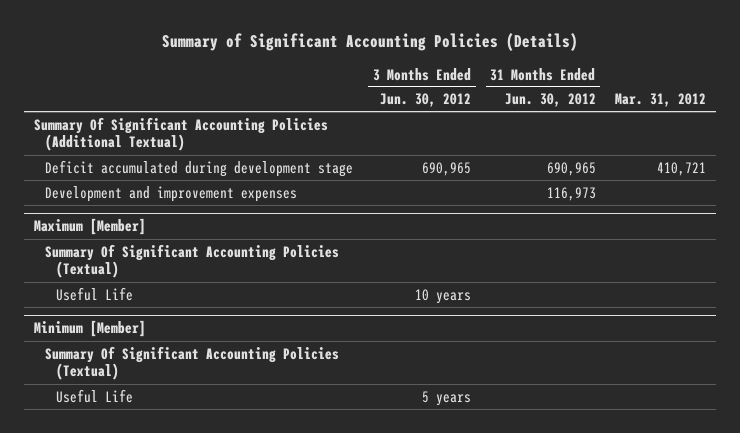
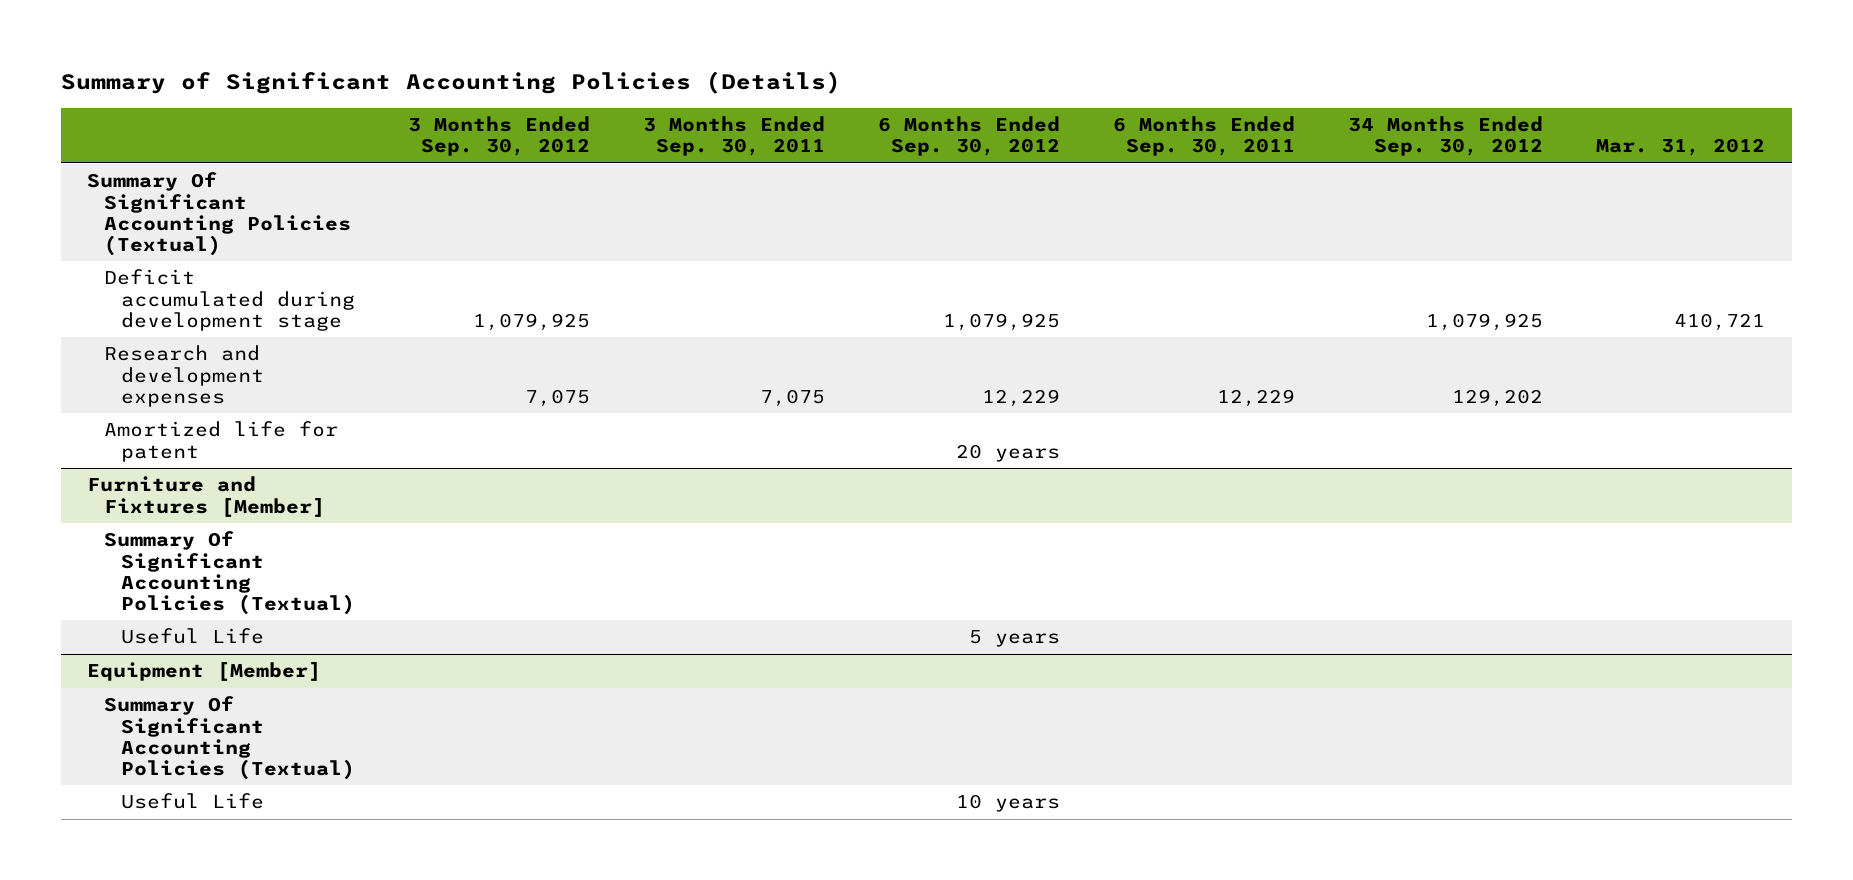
- | 3 Months Ended Jun. 30, 2012 | 31 Months Ended Jun. 30, 2012 | Mar. 31, 2012
+ | 3 Months Ended Sep. 30, 2012 | 3 Months Ended Sep. 30, 2011 | 6 Months Ended Sep. 30, 2012 | 6 Months Ended Sep. 30, 2011 | 34 Months Ended Sep. 30, 2012 | Mar. 31, 2012
- Summary Of Significant Accounting Policies (Additional Textual)
+ Summary Of Significant Accounting Policies (Textual)
- Development and improvement expenses | | 116,973 |
- Maximum [Member]
- Summary Of Significant Accounting Policies (Textual)
- Useful Life | 10 years | |
- Minimum [Member]
- Summary Of Significant Accounting Policies (Textual)
- Useful Life | 5 years | |
+ Research and development expenses | 7,075 | 7,075 | 12,229 | 12,229 | 129,202 |
+ Amortized life for patent | | | 20 years | | |
+ Furniture and Fixtures [Member]
+ Summary Of Significant Accounting Policies (Textual)
+ Useful Life | | | 5 years | | |
+ Equipment [Member]
+ Summary Of Significant Accounting Policies (Textual)
+ Useful Life | | | 10 years | | |

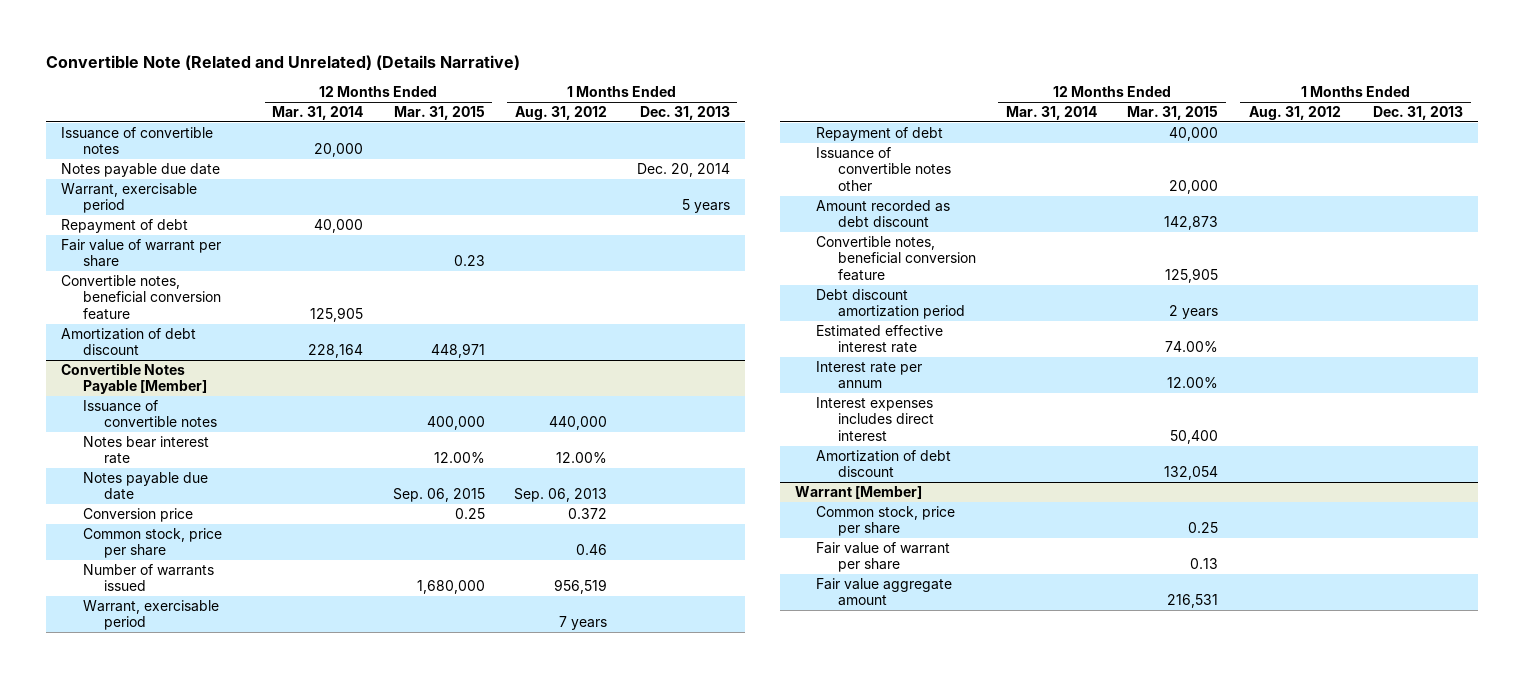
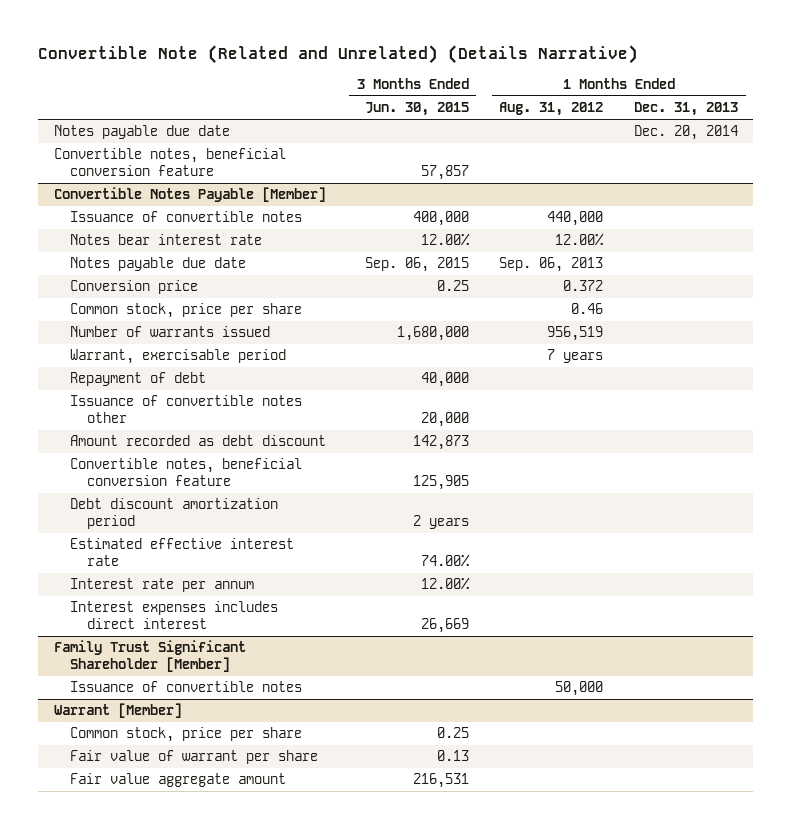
- | 12 Months Ended Mar. 31, 2014 | 12 Months Ended Mar. 31, 2015 | 1 Months Ended Aug. 31, 2012 | 1 Months Ended Dec. 31, 2013
+ | 3 Months Ended Jun. 30, 2015 | 1 Months Ended Aug. 31, 2012 | 1 Months Ended Dec. 31, 2013
- Issuance of convertible notes | 20,000 | | |
- Warrant, exercisable period | | | | 5 years
- Repayment of debt | 40,000 | | |
- Fair value of warrant per share | | 0.23 | |
- Amortization of debt discount | 228,164 | 448,971 | |
@ Convertible Notes Payable [Member]
- Amortization of debt discount | | 132,054 | |
+ Family Trust Significant Shareholder [Member]
+ Issuance of convertible notes | | 50,000 |

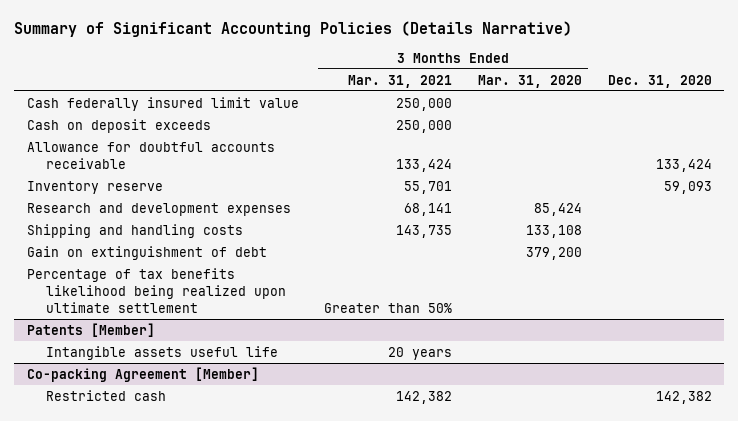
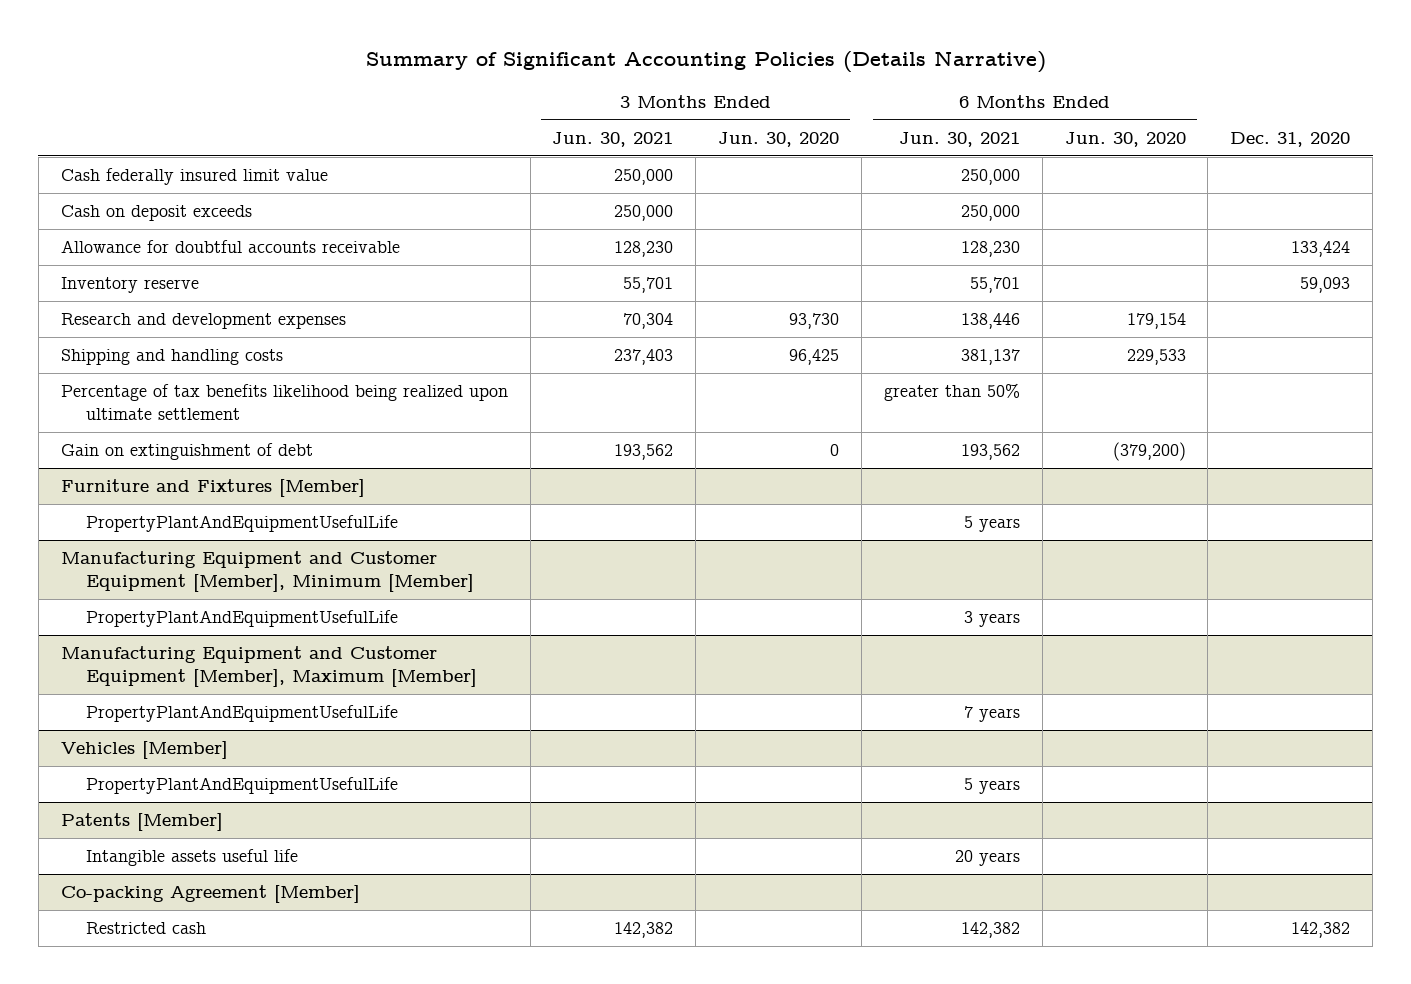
- | 3 Months Ended Mar. 31, 2021 | 3 Months Ended Mar. 31, 2020 | Dec. 31, 2020
+ | 3 Months Ended Jun. 30, 2021 | 3 Months Ended Jun. 30, 2020 | 6 Months Ended Jun. 30, 2021 | 6 Months Ended Jun. 30, 2020 | Dec. 31, 2020
moved down: Gain on extinguishment of debt | 193,562 | 0 | 193,562 | (379,200) |
+ Furniture and Fixtures [Member]
+ PropertyPlantAndEquipmentUsefulLife | | | 5 years | |
+ Manufacturing Equipment and Customer Equipment [Member], Minimum [Member]
+ PropertyPlantAndEquipmentUsefulLife | | | 3 years | |
+ Manufacturing Equipment and Customer Equipment [Member], Maximum [Member]
+ PropertyPlantAndEquipmentUsefulLife | | | 7 years | |
+ Vehicles [Member]
+ PropertyPlantAndEquipmentUsefulLife | | | 5 years | |

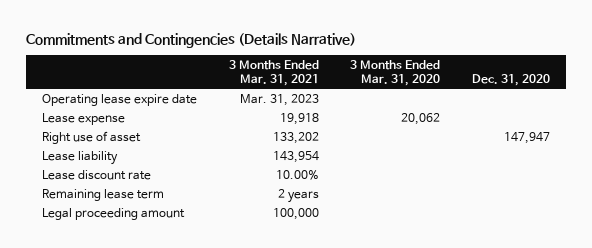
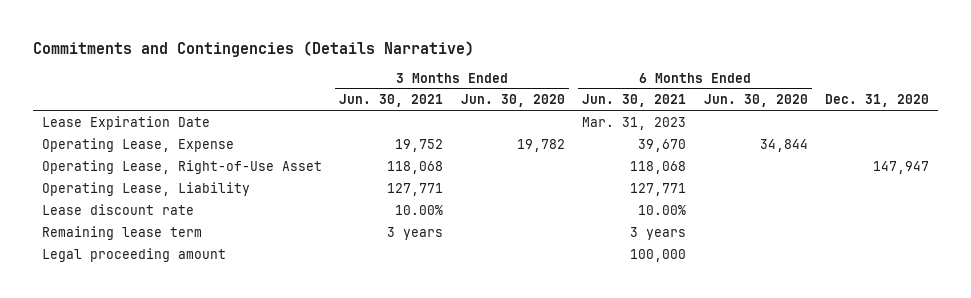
- | 3 Months Ended Mar. 31, 2021 | 3 Months Ended Mar. 31, 2020 | Dec. 31, 2020
+ | 3 Months Ended Jun. 30, 2021 | 3 Months Ended Jun. 30, 2020 | 6 Months Ended Jun. 30, 2021 | 6 Months Ended Jun. 30, 2020 | Dec. 31, 2020
- Operating lease expire date | Mar. 31, 2023 | |
- Lease expense | 19,918 | 20,062 |
- Right use of asset | 133,202 | | 147,947
- Lease liability | 143,954 | |
+ Lease Expiration Date | | | Mar. 31, 2023 | |
+ Operating Lease, Expense | 19,752 | 19,782 | 39,670 | 34,844 |
+ Operating Lease, Right-of-Use Asset | 118,068 | | 118,068 | | 147,947
+ Operating Lease, Liability | 127,771 | | 127,771 | |

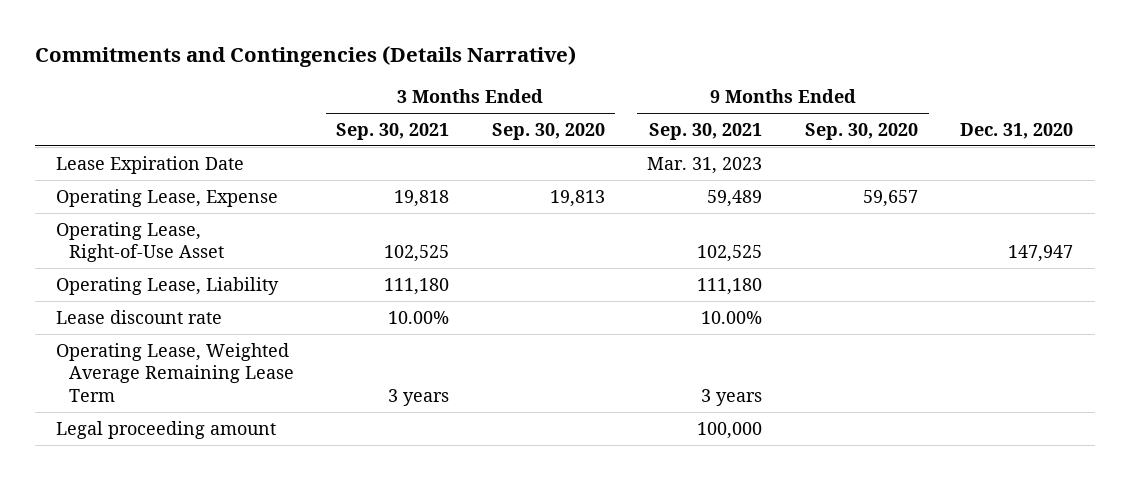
- | 3 Months Ended Jun. 30, 2021 | 3 Months Ended Jun. 30, 2020 | 6 Months Ended Jun. 30, 2021 | 6 Months Ended Jun. 30, 2020 | Dec. 31, 2020
+ | 3 Months Ended Sep. 30, 2021 | 3 Months Ended Sep. 30, 2020 | 9 Months Ended Sep. 30, 2021 | 9 Months Ended Sep. 30, 2020 | Dec. 31, 2020
- Remaining lease term | 3 years | | 3 years | |
+ Operating Lease, Weighted Average Remaining Lease Term | 3 years | | 3 years | |

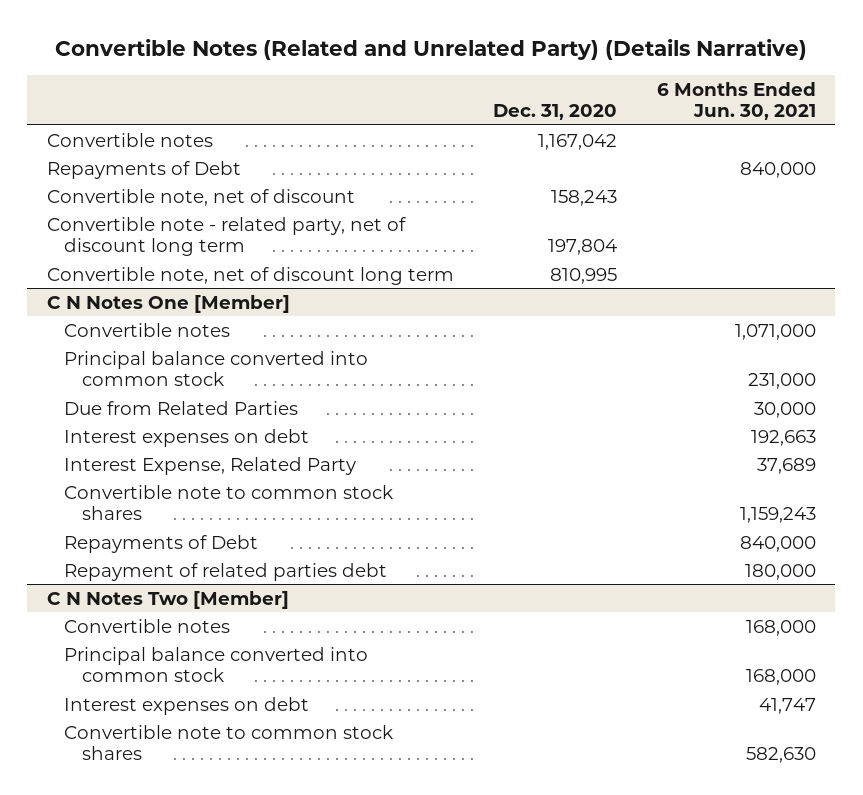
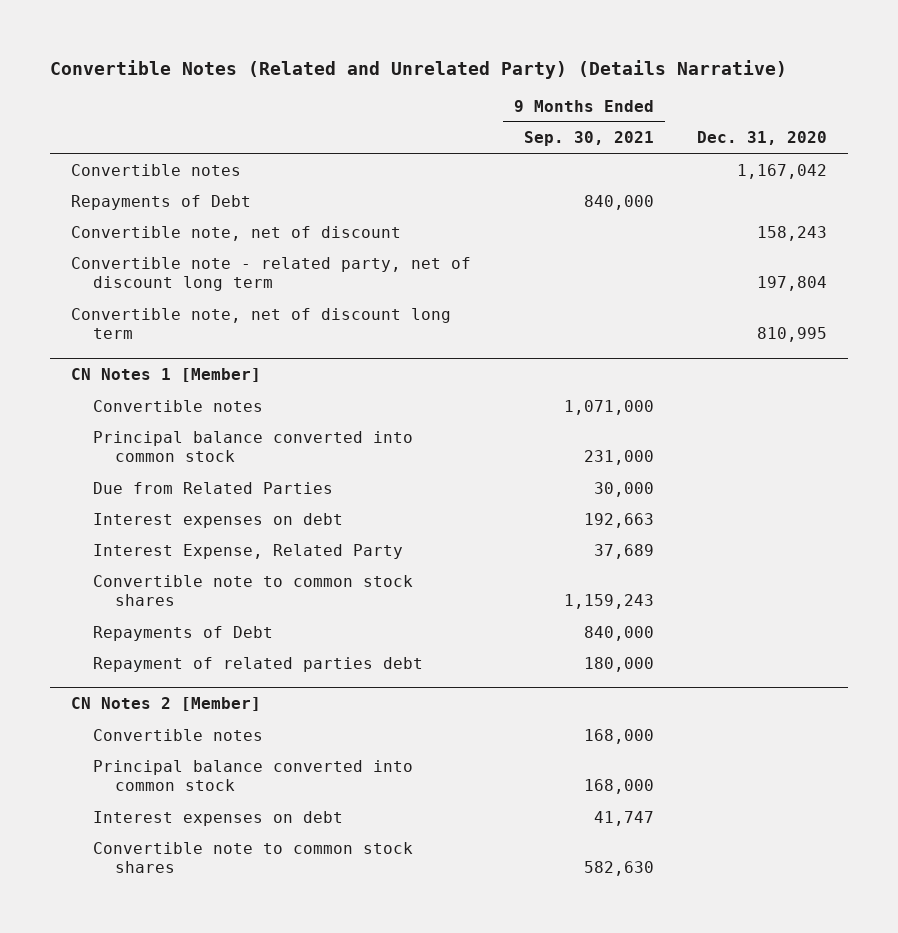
- | Dec. 31, 2020 | 6 Months Ended Jun. 30, 2021
+ | 9 Months Ended Sep. 30, 2021 | Dec. 31, 2020
- C N Notes One [Member]
+ CN Notes 1 [Member]
- C N Notes Two [Member]
+ CN Notes 2 [Member]

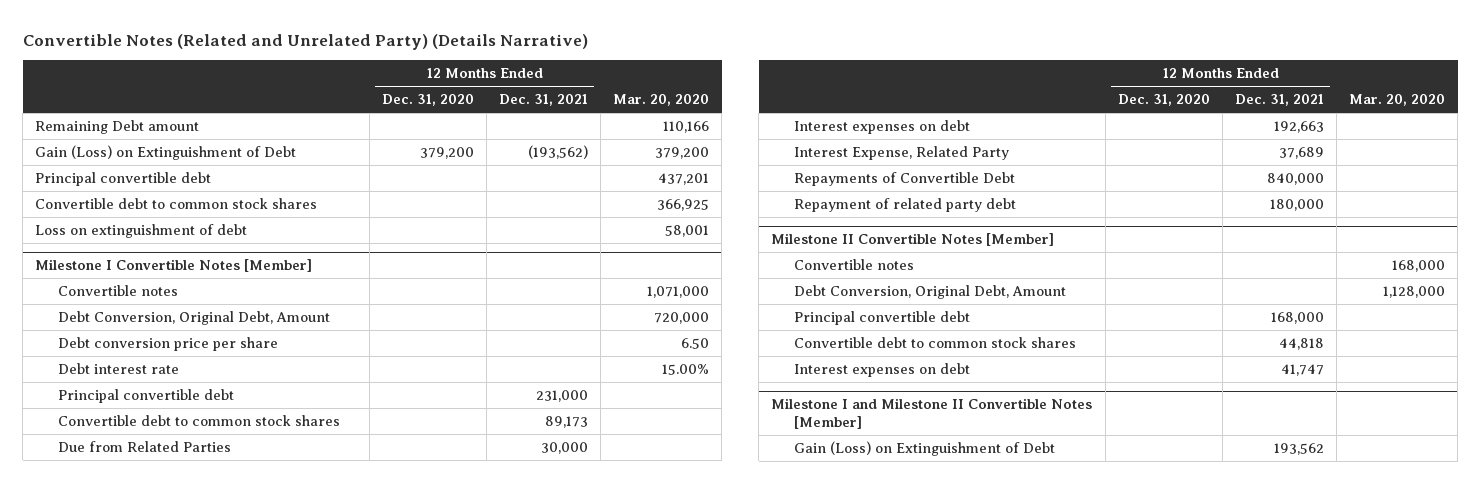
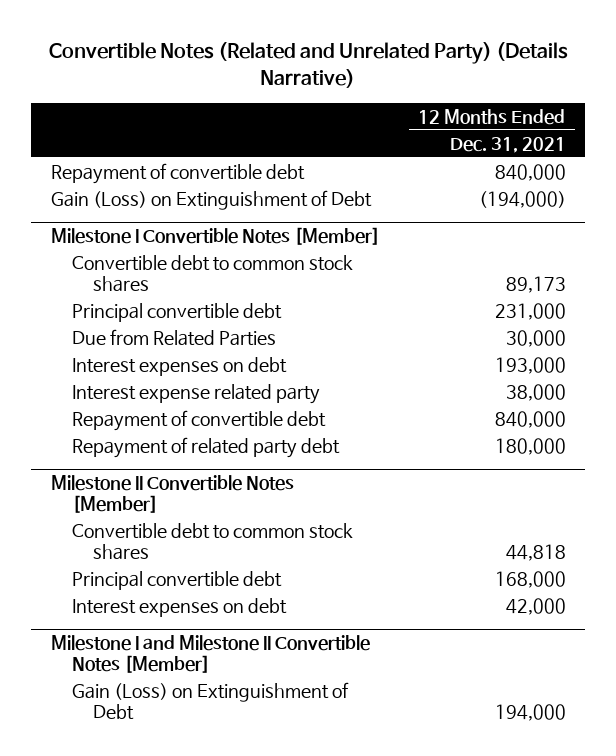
- | 12 Months Ended Dec. 31, 2020 | 12 Months Ended Dec. 31, 2021 | Mar. 20, 2020
+ | 12 Months Ended Dec. 31, 2021
- Remaining Debt amount | | | 110,166
- Gain (Loss) on Extinguishment of Debt | 379,200 | (193,562) | 379,200
- Principal convertible debt | | | 437,201
- Convertible debt to common stock shares | | | 366,925
- Loss on extinguishment of debt | | | 58,001
+ Repayment of convertible debt | 840,000
+ Gain (Loss) on Extinguishment of Debt | (194,000)
@ Milestone I Convertible Notes [Member]
- Convertible notes | | | 1,071,000
- Debt Conversion, Original Debt, Amount | | | 720,000
- Debt conversion price per share | | | 6.50
- Debt interest rate | | | 15.00%
moved down: Principal convertible debt | 231,000
- Interest expenses on debt | | 192,663 |
- Interest Expense, Related Party | | 37,689 |
- Repayments of Convertible Debt | | 840,000 |
+ Interest expenses on debt | 193,000
+ Interest expense related party | 38,000
+ Repayment of convertible debt | 840,000
@ Milestone II Convertible Notes [Member]
- Convertible notes | | | 168,000
- Debt Conversion, Original Debt, Amount | | | 1,128,000
- Interest expenses on debt | | 41,747 |
moved down: Principal convertible debt | 168,000
+ Interest expenses on debt | 42,000
@ Milestone I and Milestone II Convertible Notes [Member]
- Gain (Loss) on Extinguishment of Debt | | 193,562 |
+ Gain (Loss) on Extinguishment of Debt | 194,000

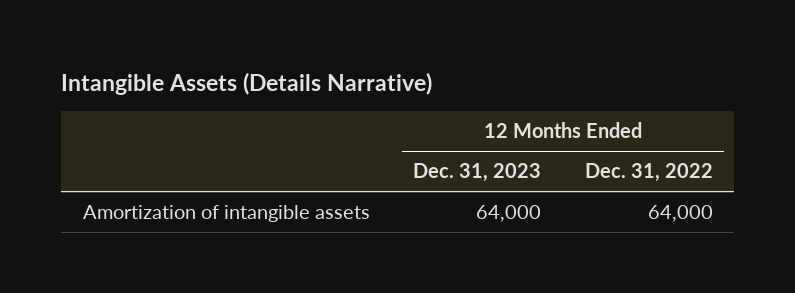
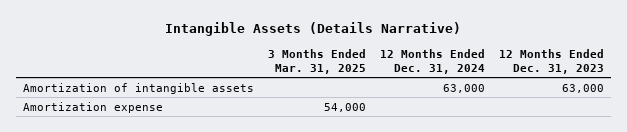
- | 12 Months Ended Dec. 31, 2023 | 12 Months Ended Dec. 31, 2022
+ | 3 Months Ended Mar. 31, 2025 | 12 Months Ended Dec. 31, 2024 | 12 Months Ended Dec. 31, 2023
- Amortization of intangible assets | 64,000 | 64,000
+ Amortization of intangible assets | | 63,000 | 63,000
+ Amortization expense | 54,000 | |

